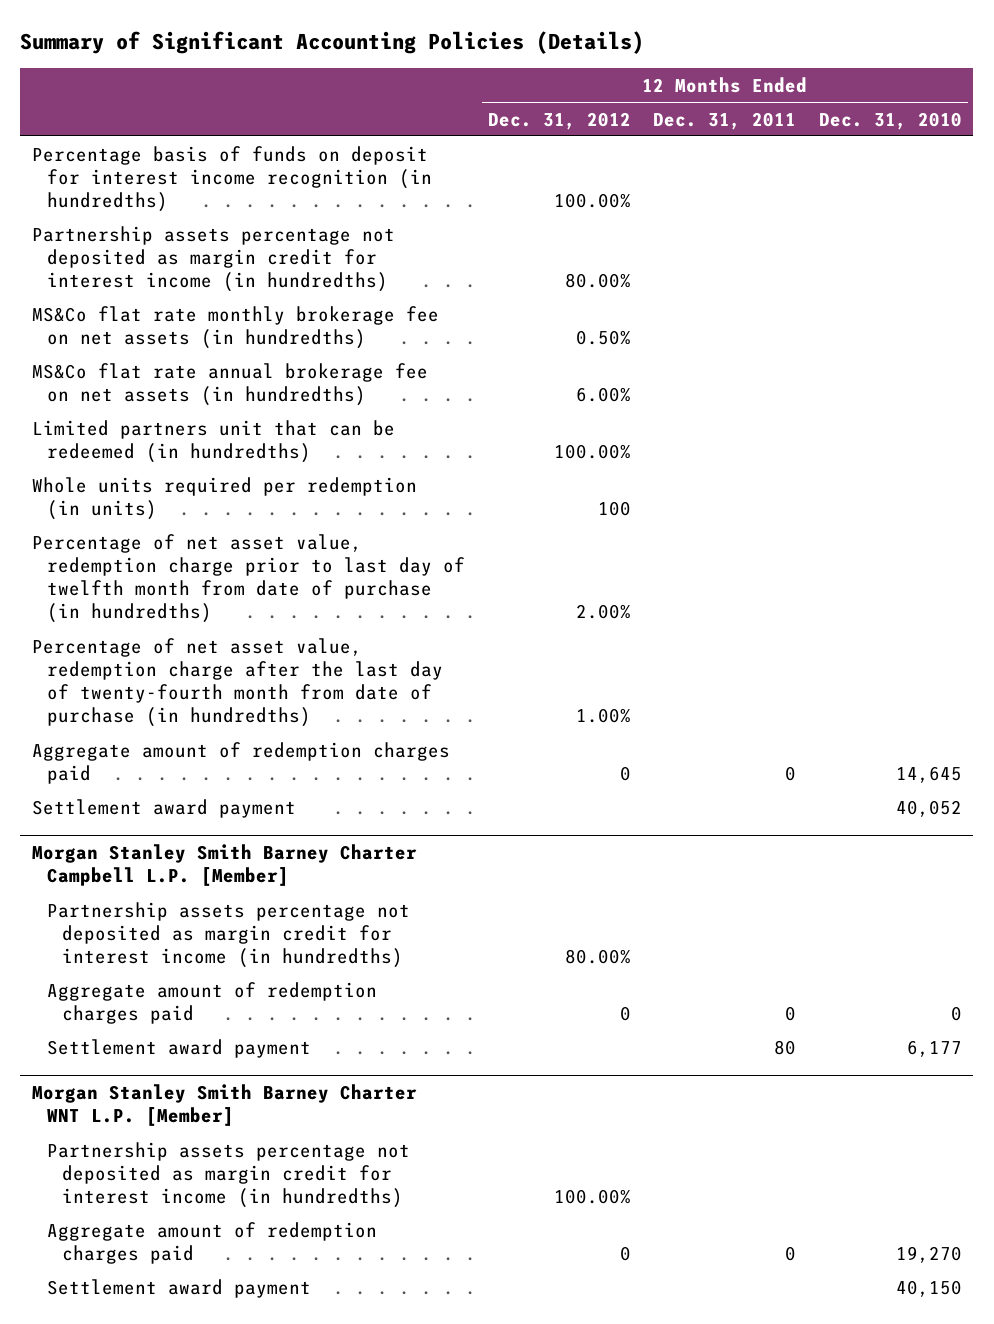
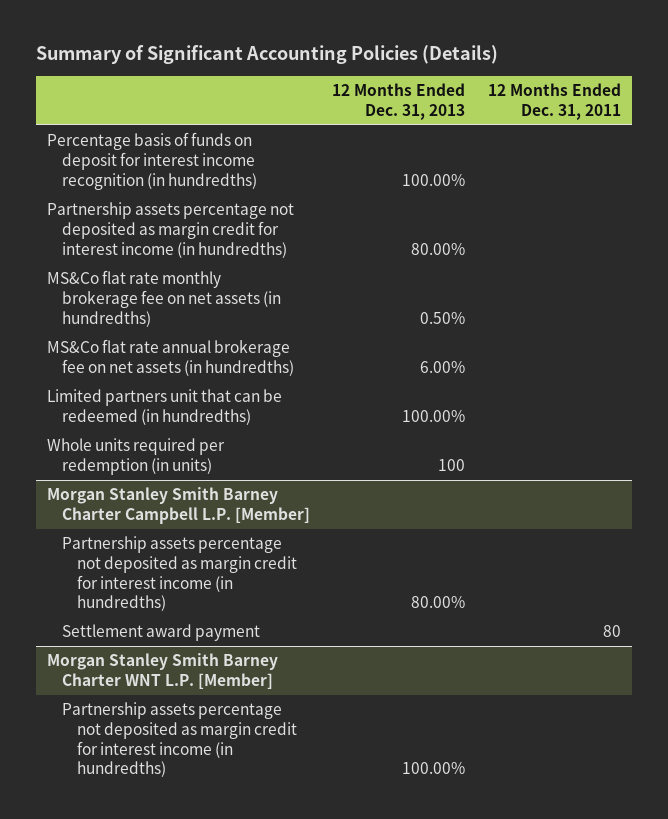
- | 12 Months Ended Dec. 31, 2012 | 12 Months Ended Dec. 31, 2011 | 12 Months Ended Dec. 31, 2010
+ | 12 Months Ended Dec. 31, 2013 | 12 Months Ended Dec. 31, 2011
- Percentage of net asset value, redemption charge prior to last day of twelfth month from date of purchase (in hundredths) | 2.00% | |
- Percentage of net asset value, redemption charge after the last day of twenty-fourth month from date of purchase (in hundredths) | 1.00% | |
- Aggregate amount of redemption charges paid | 0 | 0 | 14,645
- Settlement award payment | | | 40,052
@ Morgan Stanley Smith Barney Charter Campbell L.P. [Member]
- Aggregate amount of redemption charges paid | 0 | 0 | 0
@ Morgan Stanley Smith Barney Charter WNT L.P. [Member]
- Aggregate amount of redemption charges paid | 0 | 0 | 19,270
- Settlement award payment | | | 40,150

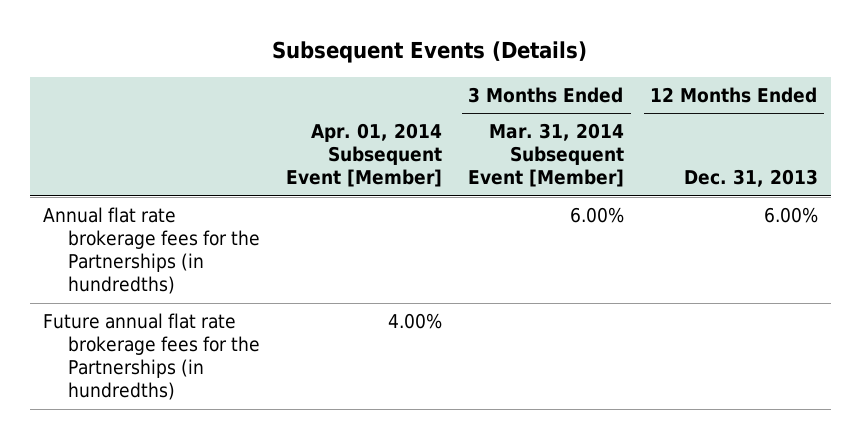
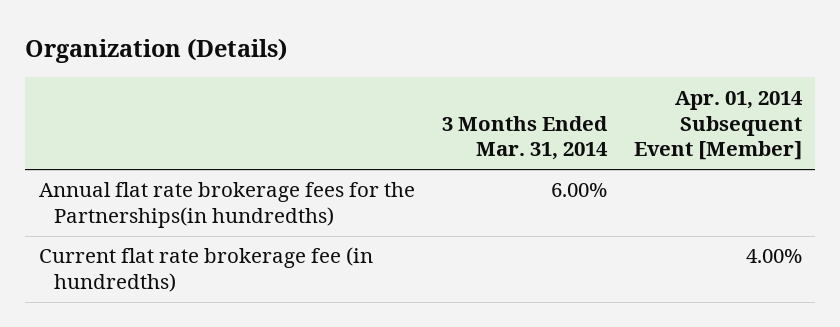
- Subsequent Events (Details)
+ Organization (Details)
- | Apr. 01, 2014 Subsequent Event [Member] | 3 Months Ended Mar. 31, 2014 Subsequent Event [Member] | 12 Months Ended Dec. 31, 2013
+ | 3 Months Ended Mar. 31, 2014 | Apr. 01, 2014 Subsequent Event [Member]
- Annual flat rate brokerage fees for the Partnerships (in hundredths) | | 6.00% | 6.00%
- Future annual flat rate brokerage fees for the Partnerships (in hundredths) | 4.00% | |
+ Annual flat rate brokerage fees for the Partnerships(in hundredths) | 6.00% |
+ Current flat rate brokerage fee (in hundredths) | | 4.00%

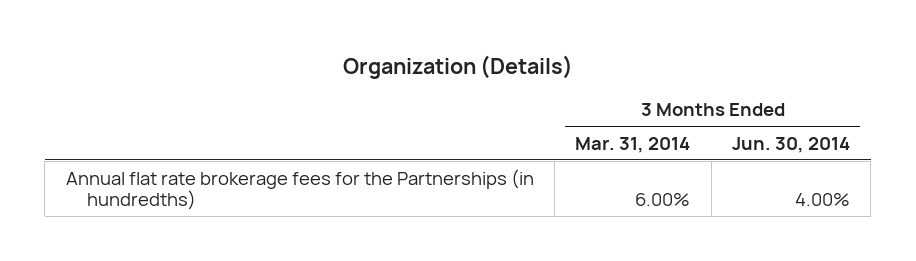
- | 3 Months Ended Mar. 31, 2014 | Apr. 01, 2014 Subsequent Event [Member]
+ | 3 Months Ended Mar. 31, 2014 | 3 Months Ended Jun. 30, 2014
- Annual flat rate brokerage fees for the Partnerships(in hundredths) | 6.00% |
- Current flat rate brokerage fee (in hundredths) | | 4.00%
+ Annual flat rate brokerage fees for the Partnerships (in hundredths) | 6.00% | 4.00%

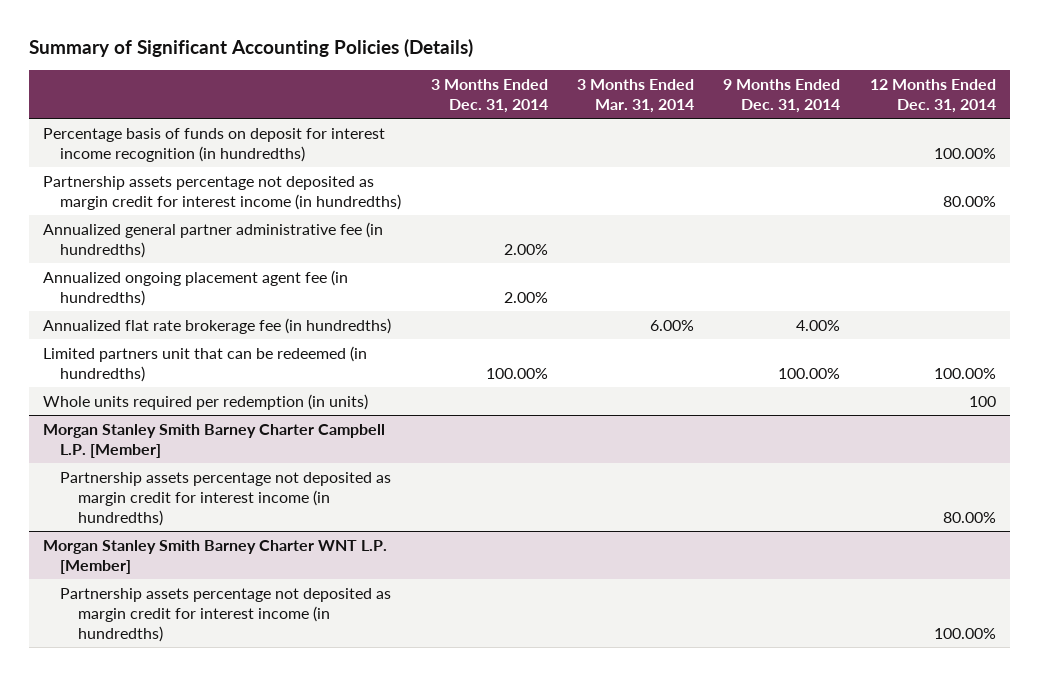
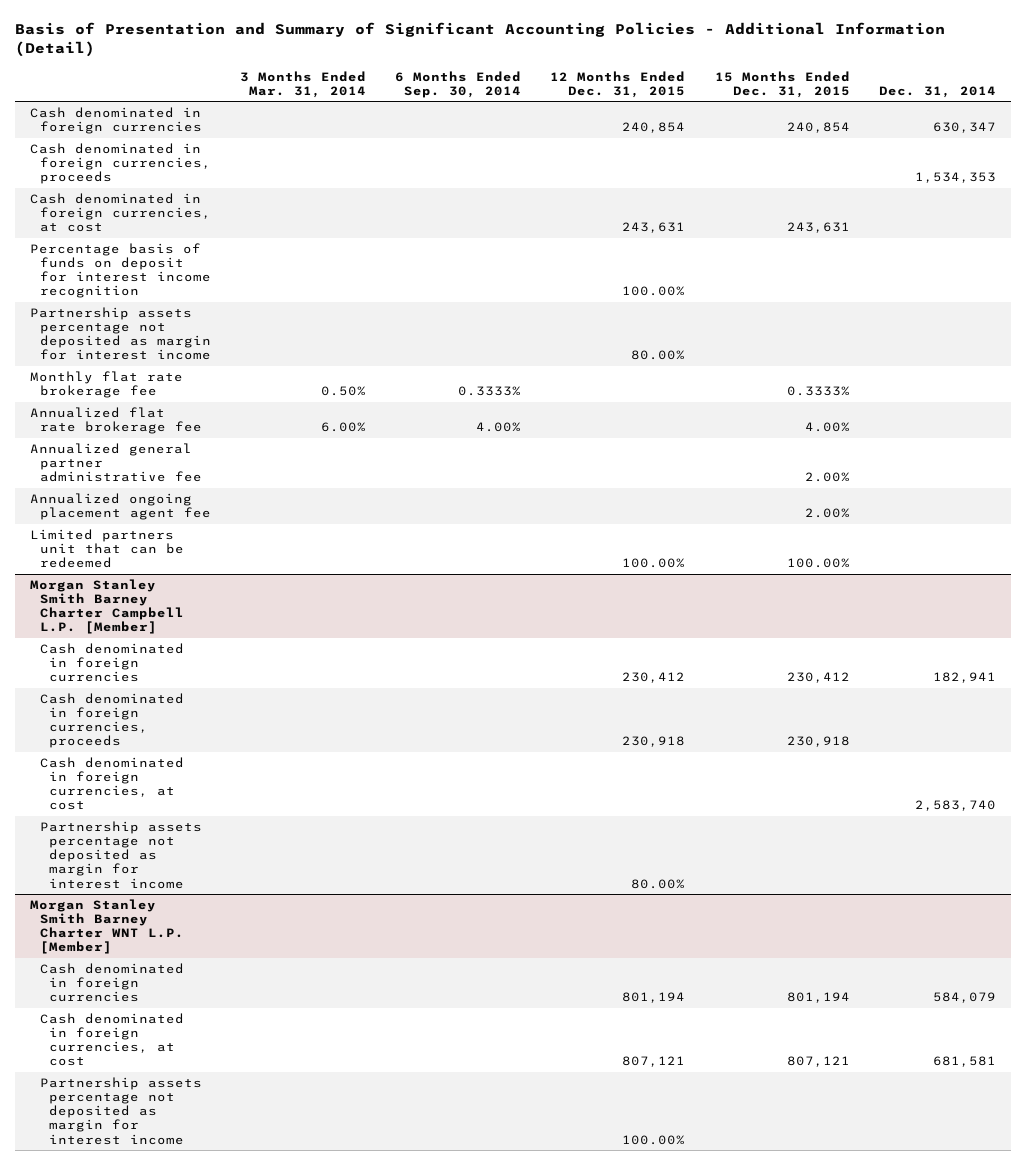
- Summary of Significant Accounting Policies (Details)
+ Basis of Presentation and Summary of Significant Accounting Policies - Additional Information (Detail)
- | 3 Months Ended Dec. 31, 2014 | 3 Months Ended Mar. 31, 2014 | 9 Months Ended Dec. 31, 2014 | 12 Months Ended Dec. 31, 2014
+ | 3 Months Ended Mar. 31, 2014 | 6 Months Ended Sep. 30, 2014 | 12 Months Ended Dec. 31, 2015 | 15 Months Ended Dec. 31, 2015 | Dec. 31, 2014
- Percentage basis of funds on deposit for interest income recognition (in hundredths) | | | | 100.00%
- Partnership assets percentage not deposited as margin credit for interest income (in hundredths) | | | | 80.00%
- Annualized general partner administrative fee (in hundredths) | 2.00% | | |
- Annualized ongoing placement agent fee (in hundredths) | 2.00% | | |
- Annualized flat rate brokerage fee (in hundredths) | | 6.00% | 4.00% |
- Limited partners unit that can be redeemed (in hundredths) | 100.00% | | 100.00% | 100.00%
- Whole units required per redemption (in units) | | | | 100
+ Cash denominated in foreign currencies | | | 240,854 | 240,854 | 630,347
+ Cash denominated in foreign currencies, proceeds | | | | | 1,534,353
+ Cash denominated in foreign currencies, at cost | | | 243,631 | 243,631 |
+ Percentage basis of funds on deposit for interest income recognition | | | 100.00% | |
+ Partnership assets percentage not deposited as margin for interest income | | | 80.00% | |
+ Monthly flat rate brokerage fee | 0.50% | 0.3333% | | 0.3333% |
+ Annualized flat rate brokerage fee | 6.00% | 4.00% | | 4.00% |
+ Annualized general partner administrative fee | | | | 2.00% |
+ Annualized ongoing placement agent fee | | | | 2.00% |
+ Limited partners unit that can be redeemed | | | 100.00% | 100.00% |
@ Morgan Stanley Smith Barney Charter Campbell L.P. [Member]
- Partnership assets percentage not deposited as margin credit for interest income (in hundredths) | | | | 80.00%
+ Cash denominated in foreign currencies | | | 230,412 | 230,412 | 182,941
+ Cash denominated in foreign currencies, proceeds | | | 230,918 | 230,918 |
+ Cash denominated in foreign currencies, at cost | | | | | 2,583,740
+ Partnership assets percentage not deposited as margin for interest income | | | 80.00% | |
@ Morgan Stanley Smith Barney Charter WNT L.P. [Member]
- Partnership assets percentage not deposited as margin credit for interest income (in hundredths) | | | | 100.00%
+ Cash denominated in foreign currencies | | | 801,194 | 801,194 | 584,079
+ Cash denominated in foreign currencies, at cost | | | 807,121 | 807,121 | 681,581
+ Partnership assets percentage not deposited as margin for interest income | | | 100.00% | |

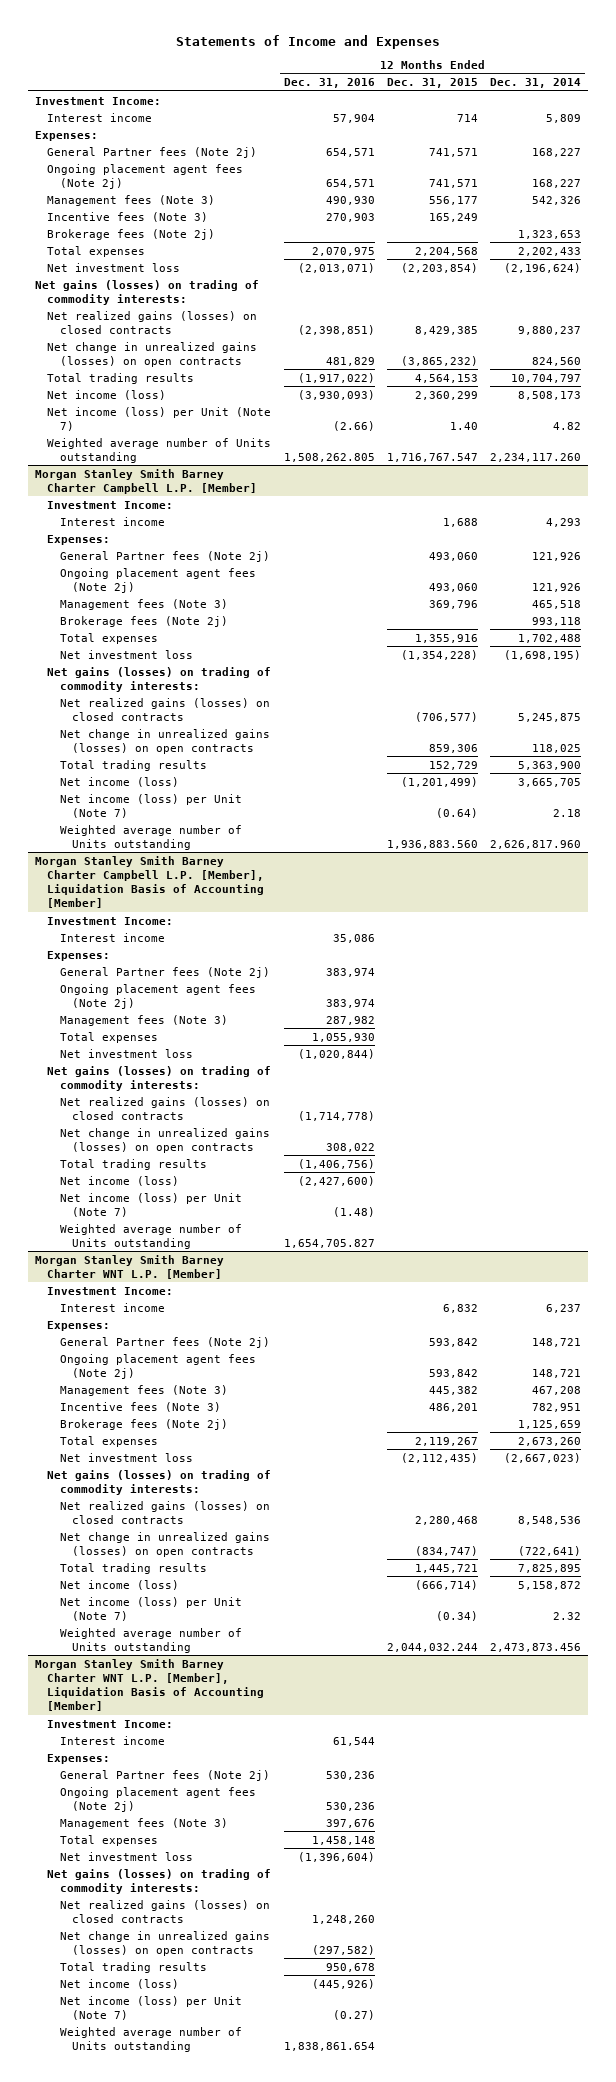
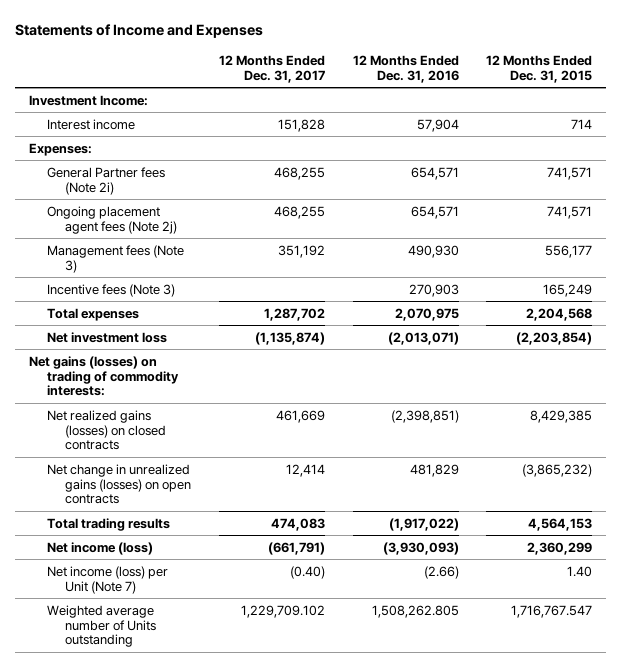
- | 12 Months Ended Dec. 31, 2016 | 12 Months Ended Dec. 31, 2015 | 12 Months Ended Dec. 31, 2014
+ | 12 Months Ended Dec. 31, 2017 | 12 Months Ended Dec. 31, 2016 | 12 Months Ended Dec. 31, 2015
- General Partner fees (Note 2j) | 654,571 | 741,571 | 168,227
+ General Partner fees (Note 2i) | 468,255 | 654,571 | 741,571
- Brokerage fees (Note 2j) | | | 1,323,653
- Morgan Stanley Smith Barney Charter Campbell L.P. [Member]
- Investment Income:
- Interest income | | 1,688 | 4,293
- Expenses:
- General Partner fees (Note 2j) | | 493,060 | 121,926
- Ongoing placement agent fees (Note 2j) | | 493,060 | 121,926
- Management fees (Note 3) | | 369,796 | 465,518
- Brokerage fees (Note 2j) | | | 993,118
- Total expenses | | 1,355,916 | 1,702,488
- Net investment loss | | (1,354,228) | (1,698,195)
- Net gains (losses) on trading of commodity interests:
- Net realized gains (losses) on closed contracts | | (706,577) | 5,245,875
- Net change in unrealized gains (losses) on open contracts | | 859,306 | 118,025
- Total trading results | | 152,729 | 5,363,900
- Net income (loss) | | (1,201,499) | 3,665,705
- Net income (loss) per Unit (Note 7) | | (0.64) | 2.18
- Weighted average number of Units outstanding | | 1,936,883.560 | 2,626,817.960
- Morgan Stanley Smith Barney Charter Campbell L.P. [Member], Liquidation Basis of Accounting [Member]
- Investment Income:
- Interest income | 35,086 | |
- Expenses:
- General Partner fees (Note 2j) | 383,974 | |
- Ongoing placement agent fees (Note 2j) | 383,974 | |
- Management fees (Note 3) | 287,982 | |
- Total expenses | 1,055,930 | |
- Net investment loss | (1,020,844) | |
- Net gains (losses) on trading of commodity interests:
- Net realized gains (losses) on closed contracts | (1,714,778) | |
- Net change in unrealized gains (losses) on open contracts | 308,022 | |
- Total trading results | (1,406,756) | |
- Net income (loss) | (2,427,600) | |
- Net income (loss) per Unit (Note 7) | (1.48) | |
- Weighted average number of Units outstanding | 1,654,705.827 | |
- Morgan Stanley Smith Barney Charter WNT L.P. [Member]
- Investment Income:
- Interest income | | 6,832 | 6,237
- Expenses:
- General Partner fees (Note 2j) | | 593,842 | 148,721
- Ongoing placement agent fees (Note 2j) | | 593,842 | 148,721
- Management fees (Note 3) | | 445,382 | 467,208
- Incentive fees (Note 3) | | 486,201 | 782,951
- Brokerage fees (Note 2j) | | | 1,125,659
- Total expenses | | 2,119,267 | 2,673,260
- Net investment loss | | (2,112,435) | (2,667,023)
- Net gains (losses) on trading of commodity interests:
- Net realized gains (losses) on closed contracts | | 2,280,468 | 8,548,536
- Net change in unrealized gains (losses) on open contracts | | (834,747) | (722,641)
- Total trading results | | 1,445,721 | 7,825,895
- Net income (loss) | | (666,714) | 5,158,872
- Net income (loss) per Unit (Note 7) | | (0.34) | 2.32
- Weighted average number of Units outstanding | | 2,044,032.244 | 2,473,873.456
- Morgan Stanley Smith Barney Charter WNT L.P. [Member], Liquidation Basis of Accounting [Member]
- Investment Income:
- Interest income | 61,544 | |
- Expenses:
- General Partner fees (Note 2j) | 530,236 | |
- Ongoing placement agent fees (Note 2j) | 530,236 | |
- Management fees (Note 3) | 397,676 | |
- Total expenses | 1,458,148 | |
- Net investment loss | (1,396,604) | |
- Net gains (losses) on trading of commodity interests:
- Net realized gains (losses) on closed contracts | 1,248,260 | |
- Net change in unrealized gains (losses) on open contracts | (297,582) | |
- Total trading results | 950,678 | |
- Net income (loss) | (445,926) | |
- Net income (loss) per Unit (Note 7) | (0.27) | |
- Weighted average number of Units outstanding | 1,838,861.654 | |

